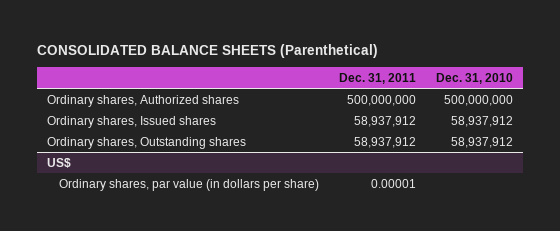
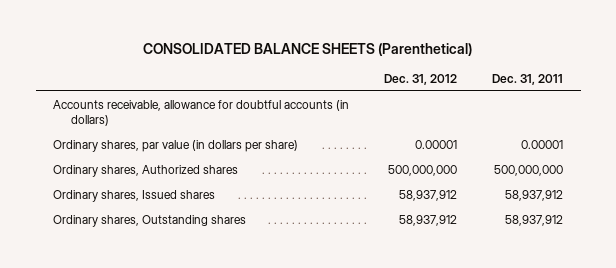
- | Dec. 31, 2011 | Dec. 31, 2010
+ | Dec. 31, 2012 | Dec. 31, 2011
+ Accounts receivable, allowance for doubtful accounts (in dollars)
+ Ordinary shares, par value (in dollars per share) | 0.00001 | 0.00001
- US$
- Ordinary shares, par value (in dollars per share) | 0.00001 |

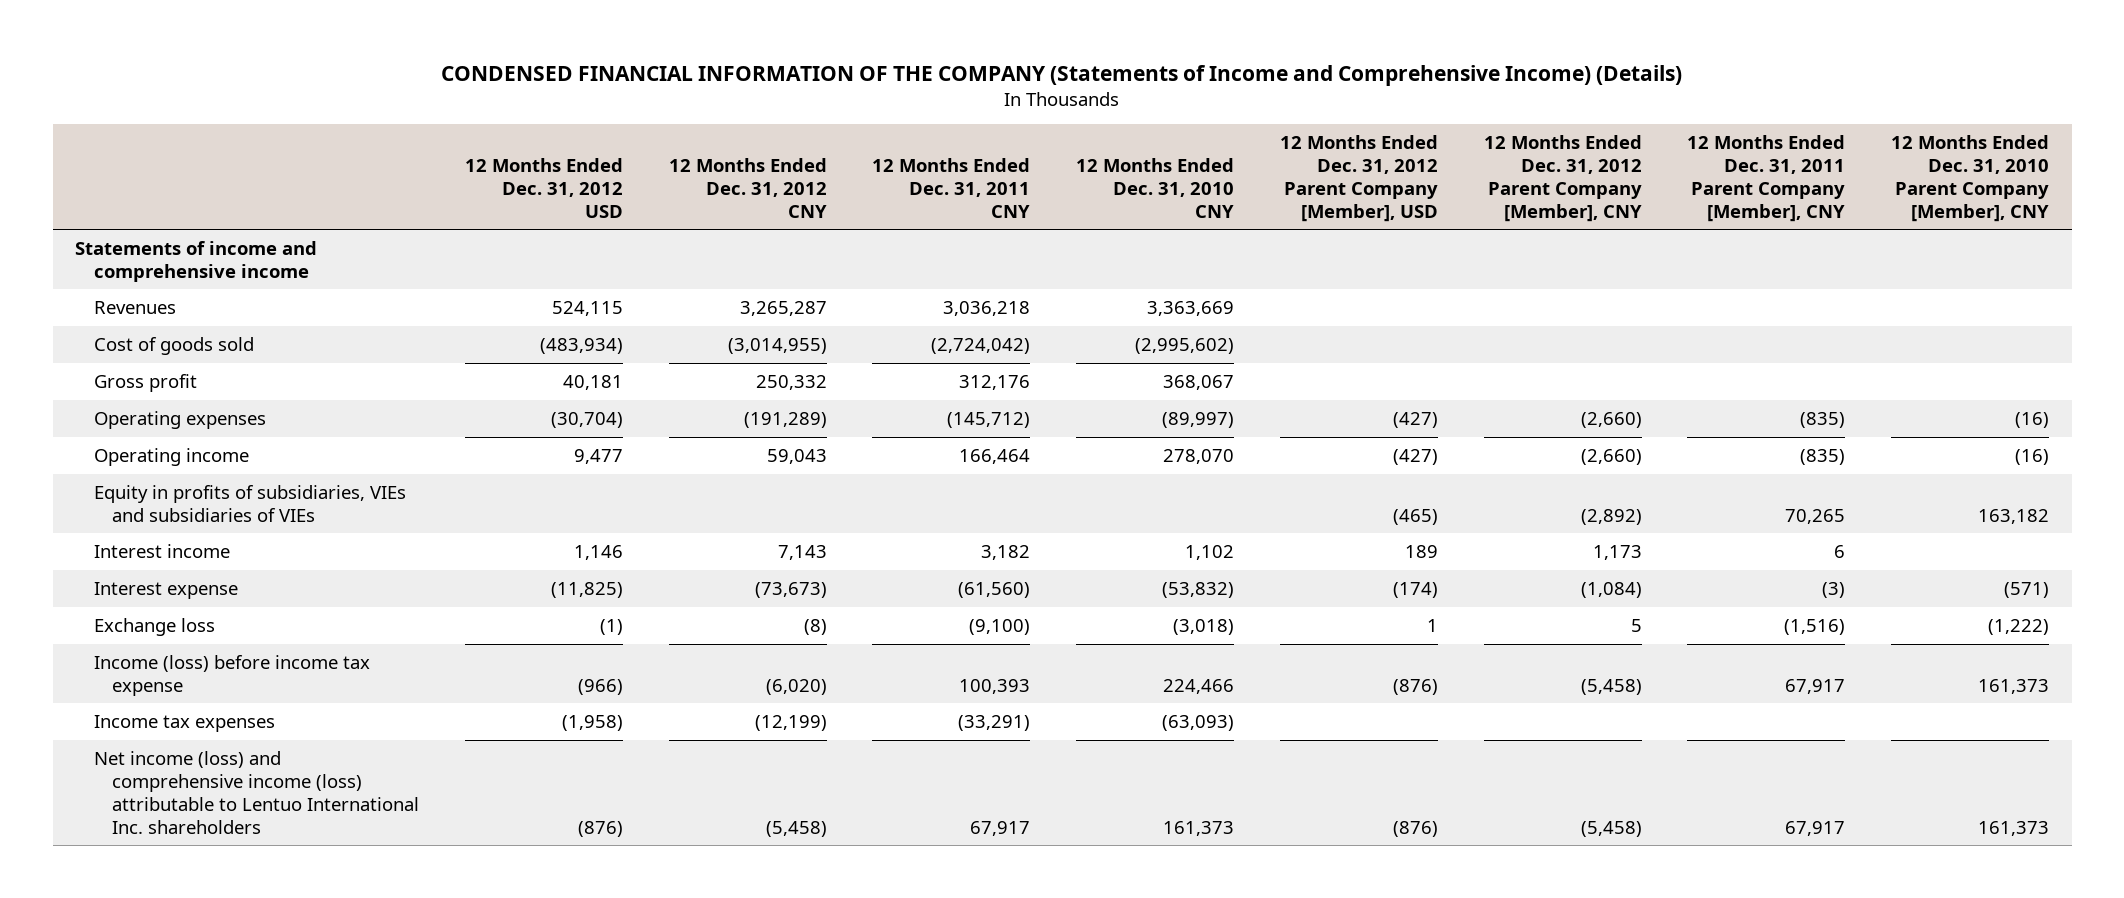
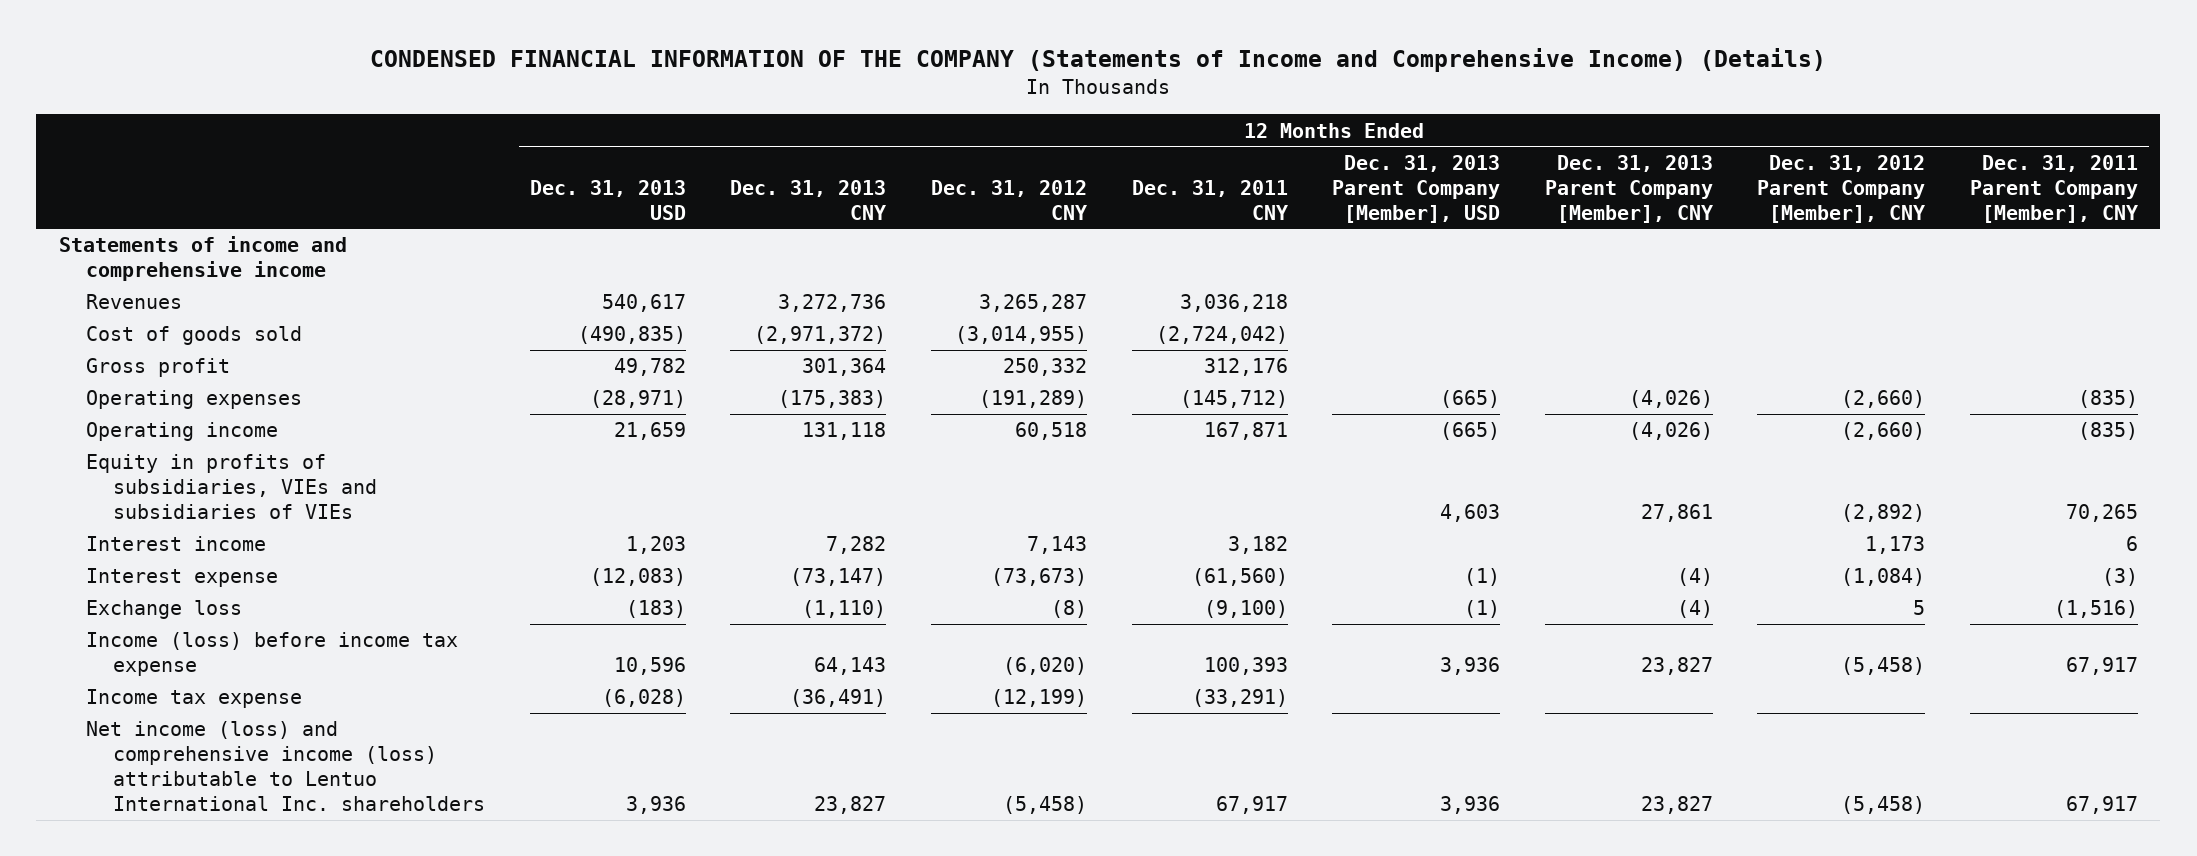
- | 12 Months Ended Dec. 31, 2012 USD | 12 Months Ended Dec. 31, 2012 CNY | 12 Months Ended Dec. 31, 2011 CNY | 12 Months Ended Dec. 31, 2010 CNY | 12 Months Ended Dec. 31, 2012 Parent Company [Member], USD | 12 Months Ended Dec. 31, 2012 Parent Company [Member], CNY | 12 Months Ended Dec. 31, 2011 Parent Company [Member], CNY | 12 Months Ended Dec. 31, 2010 Parent Company [Member], CNY
+ | 12 Months Ended Dec. 31, 2013 USD | 12 Months Ended Dec. 31, 2013 CNY | 12 Months Ended Dec. 31, 2012 CNY | 12 Months Ended Dec. 31, 2011 CNY | 12 Months Ended Dec. 31, 2013 Parent Company [Member], USD | 12 Months Ended Dec. 31, 2013 Parent Company [Member], CNY | 12 Months Ended Dec. 31, 2012 Parent Company [Member], CNY | 12 Months Ended Dec. 31, 2011 Parent Company [Member], CNY
- Operating income | 9,477 | 59,043 | 166,464 | 278,070 | (427) | (2,660) | (835) | (16)
+ Operating income | 21,659 | 131,118 | 60,518 | 167,871 | (665) | (4,026) | (2,660) | (835)
- Income tax expenses | (1,958) | (12,199) | (33,291) | (63,093) | | | |
+ Income tax expense | (6,028) | (36,491) | (12,199) | (33,291) | | | |

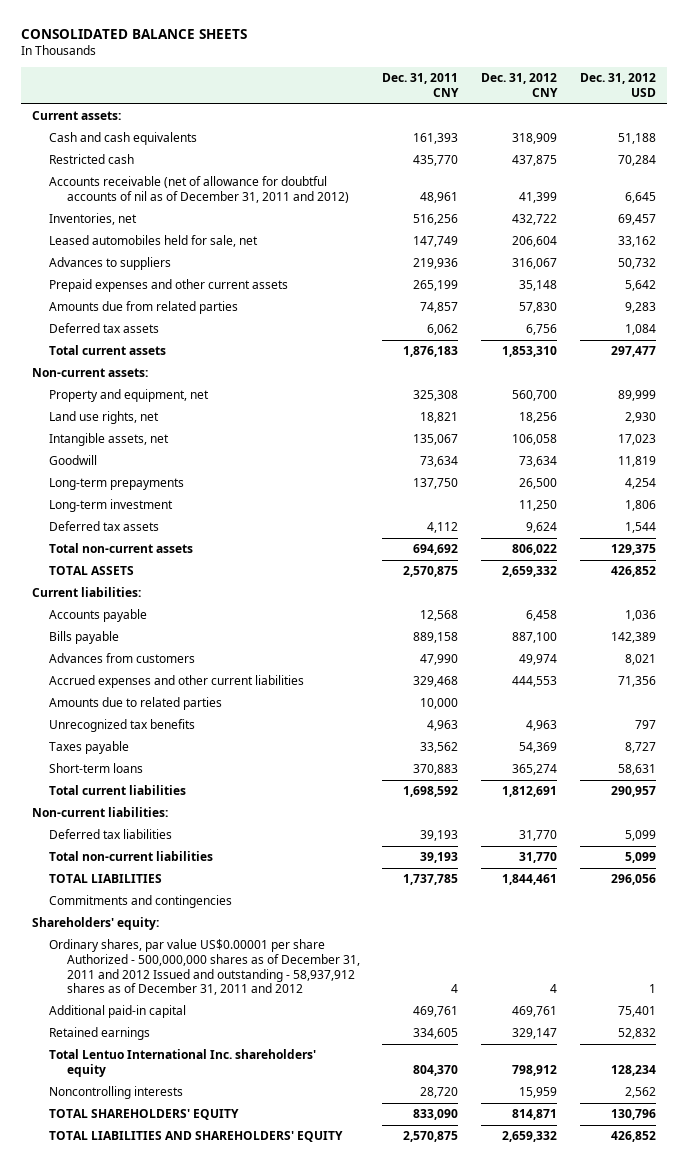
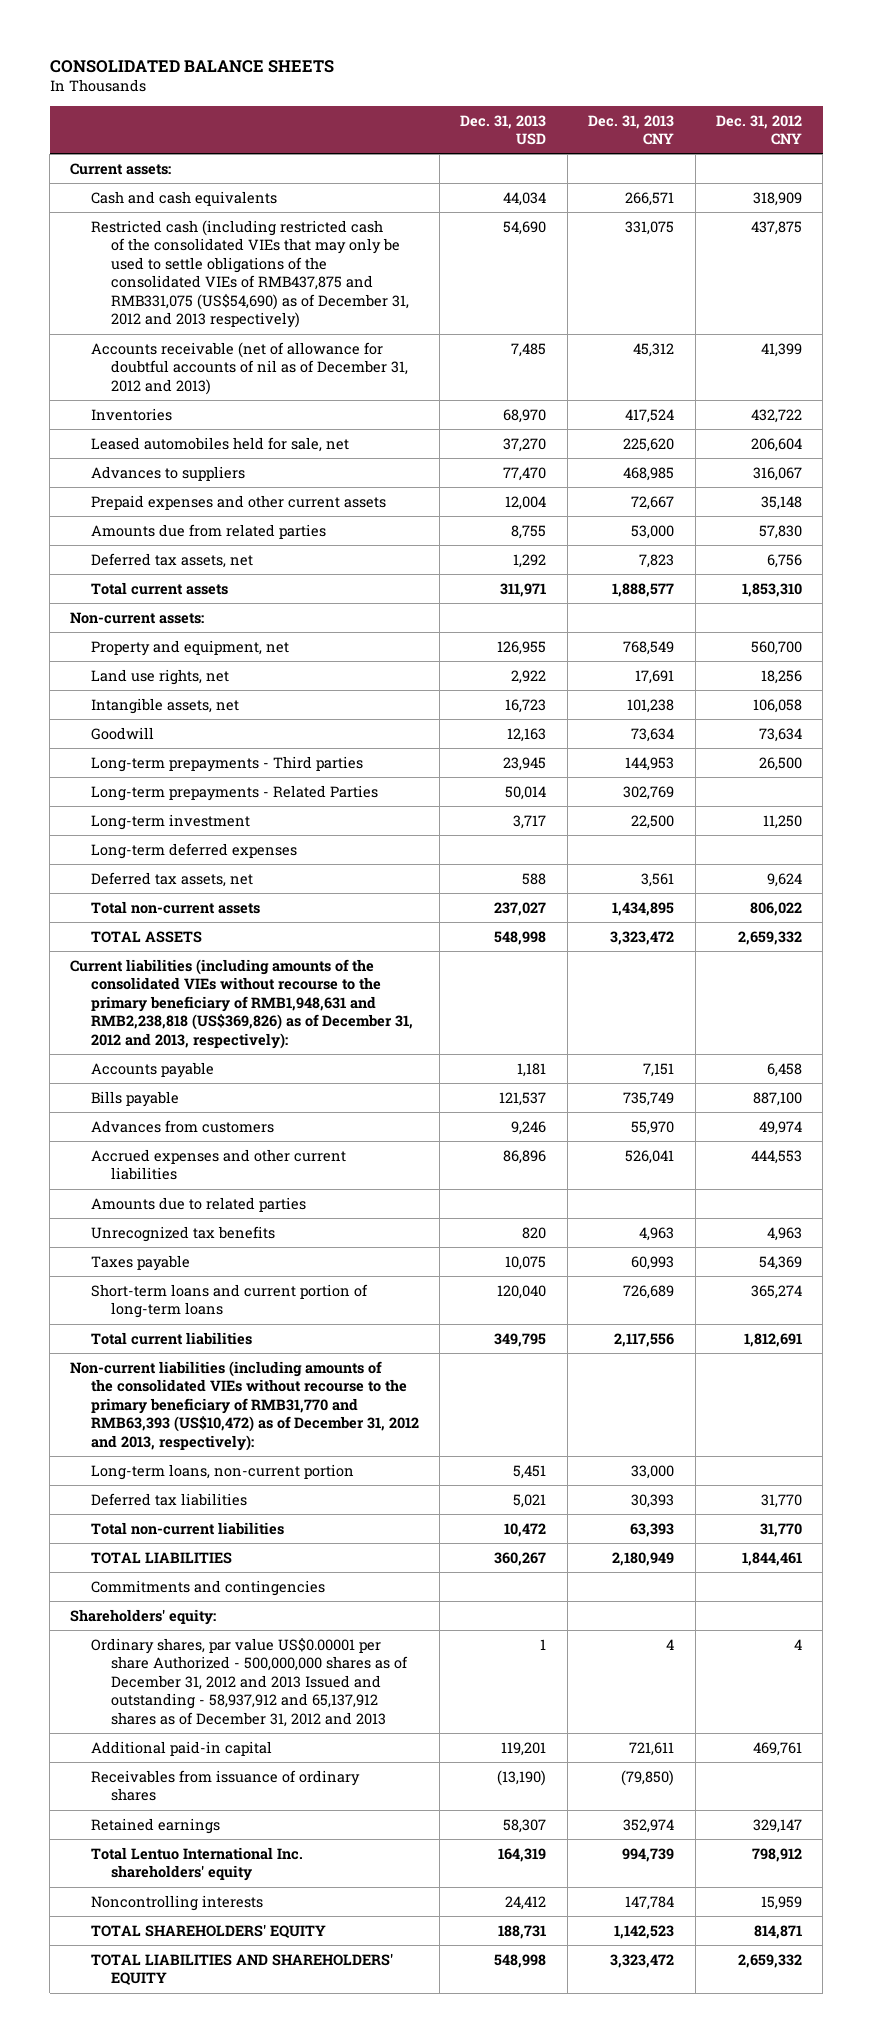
- | Dec. 31, 2011 CNY | Dec. 31, 2012 CNY | Dec. 31, 2012 USD
+ | Dec. 31, 2013 USD | Dec. 31, 2013 CNY | Dec. 31, 2012 CNY
- Restricted cash | 435,770 | 437,875 | 70,284
- Accounts receivable (net of allowance for doubtful accounts of nil as of December 31, 2011 and 2012) | 48,961 | 41,399 | 6,645
- Inventories, net | 516,256 | 432,722 | 69,457
+ Restricted cash (including restricted cash of the consolidated VIEs that may only be used to settle obligations of the consolidated VIEs of RMB437,875 and RMB331,075 (US$54,690) as of December 31, 2012 and 2013 respectively) | 54,690 | 331,075 | 437,875
+ Accounts receivable (net of allowance for doubtful accounts of nil as of December 31, 2012 and 2013) | 7,485 | 45,312 | 41,399
+ Inventories | 68,970 | 417,524 | 432,722
- Deferred tax assets | 6,062 | 6,756 | 1,084
+ Deferred tax assets, net | 1,292 | 7,823 | 6,756
- Long-term prepayments | 137,750 | 26,500 | 4,254
+ Long-term prepayments - Third parties | 23,945 | 144,953 | 26,500
+ Long-term prepayments - Related Parties | 50,014 | 302,769 |
- Deferred tax assets | 4,112 | 9,624 | 1,544
+ Long-term deferred expenses
+ Deferred tax assets, net | 588 | 3,561 | 9,624
- Current liabilities:
+ Current liabilities (including amounts of the consolidated VIEs without recourse to the primary beneficiary of RMB1,948,631 and RMB2,238,818 (US$369,826) as of December 31, 2012 and 2013, respectively):
- Short-term loans | 370,883 | 365,274 | 58,631
+ Short-term loans and current portion of long-term loans | 120,040 | 726,689 | 365,274
- Non-current liabilities:
+ Non-current liabilities (including amounts of the consolidated VIEs without recourse to the primary beneficiary of RMB31,770 and RMB63,393 (US$10,472) as of December 31, 2012 and 2013, respectively):
+ Long-term loans, non-current portion | 5,451 | 33,000 |
- Ordinary shares, par value US$0.00001 per share Authorized - 500,000,000 shares as of December 31, 2011 and 2012 Issued and outstanding - 58,937,912 shares as of December 31, 2011 and 2012 | 4 | 4 | 1
+ Ordinary shares, par value US$0.00001 per share Authorized - 500,000,000 shares as of December 31, 2012 and 2013 Issued and outstanding - 58,937,912 and 65,137,912 shares as of December 31, 2012 and 2013 | 1 | 4 | 4
+ Receivables from issuance of ordinary shares | (13,190) | (79,850) |

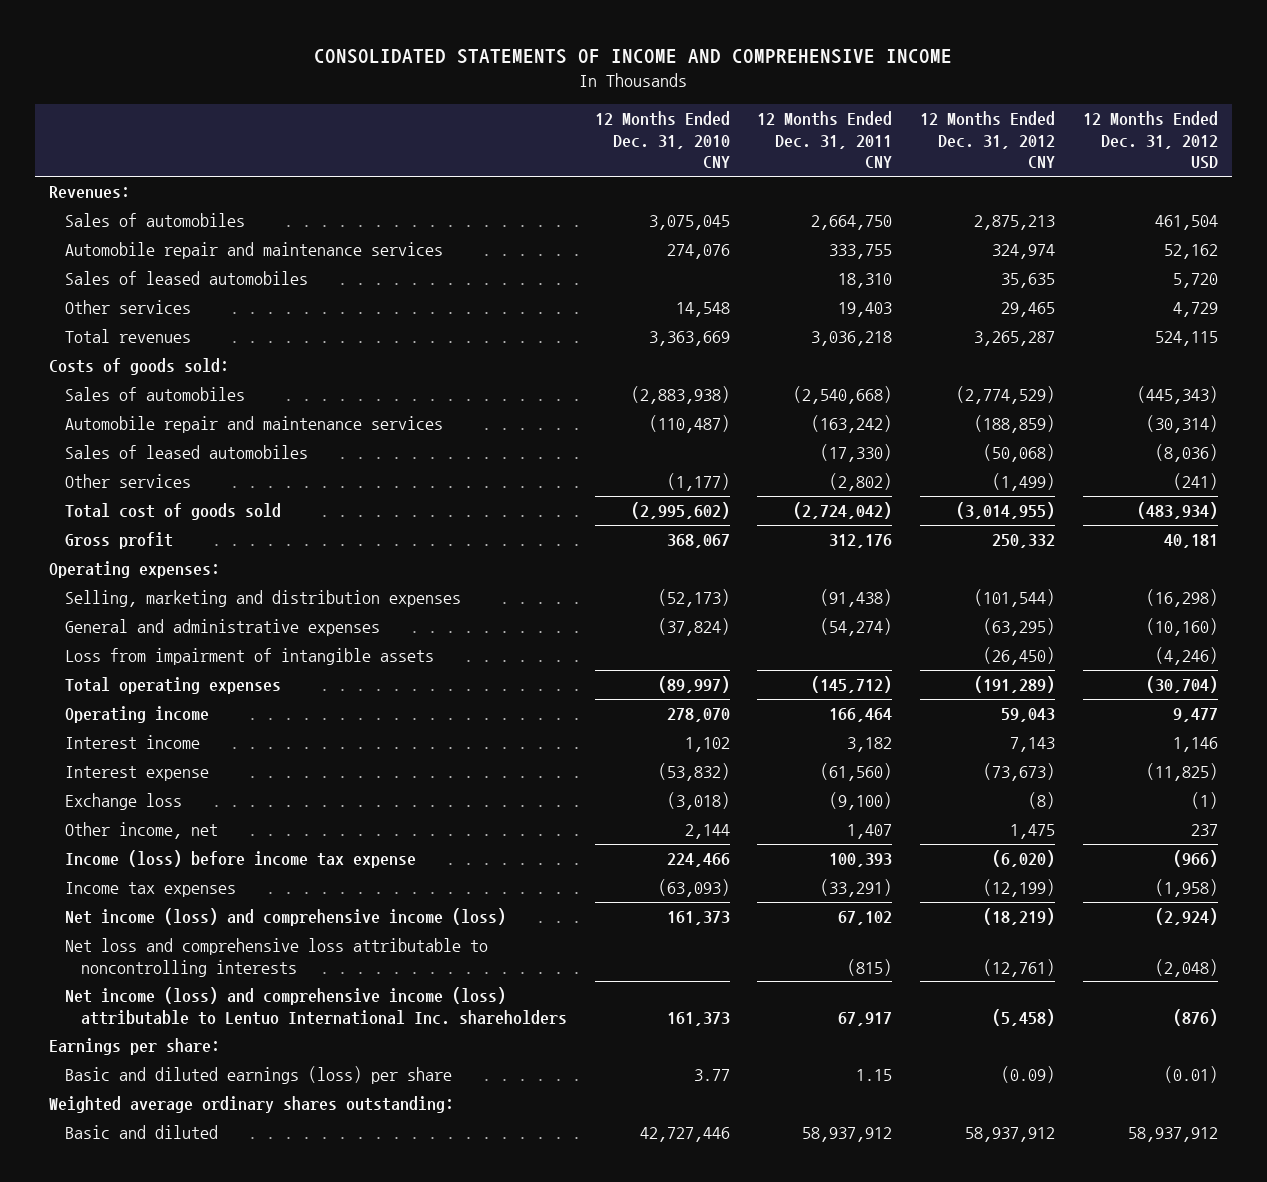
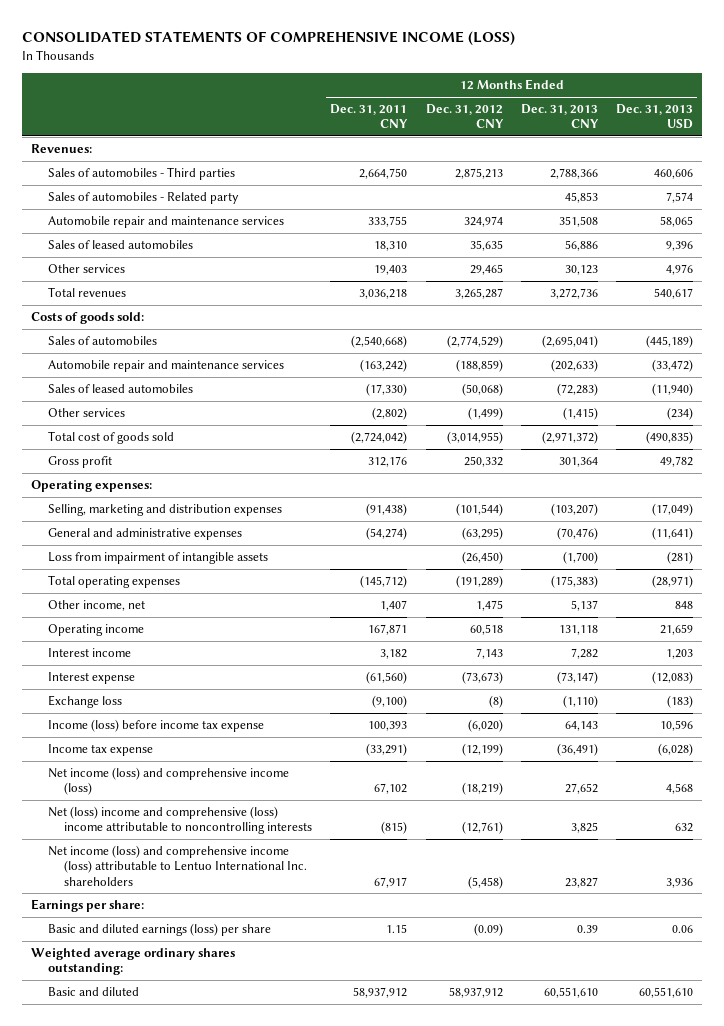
- CONSOLIDATED STATEMENTS OF INCOME AND COMPREHENSIVE INCOME
+ CONSOLIDATED STATEMENTS OF COMPREHENSIVE INCOME (LOSS)
- | 12 Months Ended Dec. 31, 2010 CNY | 12 Months Ended Dec. 31, 2011 CNY | 12 Months Ended Dec. 31, 2012 CNY | 12 Months Ended Dec. 31, 2012 USD
+ | 12 Months Ended Dec. 31, 2011 CNY | 12 Months Ended Dec. 31, 2012 CNY | 12 Months Ended Dec. 31, 2013 CNY | 12 Months Ended Dec. 31, 2013 USD
- Sales of automobiles | 3,075,045 | 2,664,750 | 2,875,213 | 461,504
+ Sales of automobiles - Third parties | 2,664,750 | 2,875,213 | 2,788,366 | 460,606
+ Sales of automobiles - Related party | | | 45,853 | 7,574
- Operating income | 278,070 | 166,464 | 59,043 | 9,477
moved up: Other income, net | 1,407 | 1,475 | 5,137 | 848
+ Operating income | 167,871 | 60,518 | 131,118 | 21,659
- Income tax expenses | (63,093) | (33,291) | (12,199) | (1,958)
+ Income tax expense | (33,291) | (12,199) | (36,491) | (6,028)
- Net loss and comprehensive loss attributable to noncontrolling interests | | (815) | (12,761) | (2,048)
+ Net (loss) income and comprehensive (loss) income attributable to noncontrolling interests | (815) | (12,761) | 3,825 | 632

